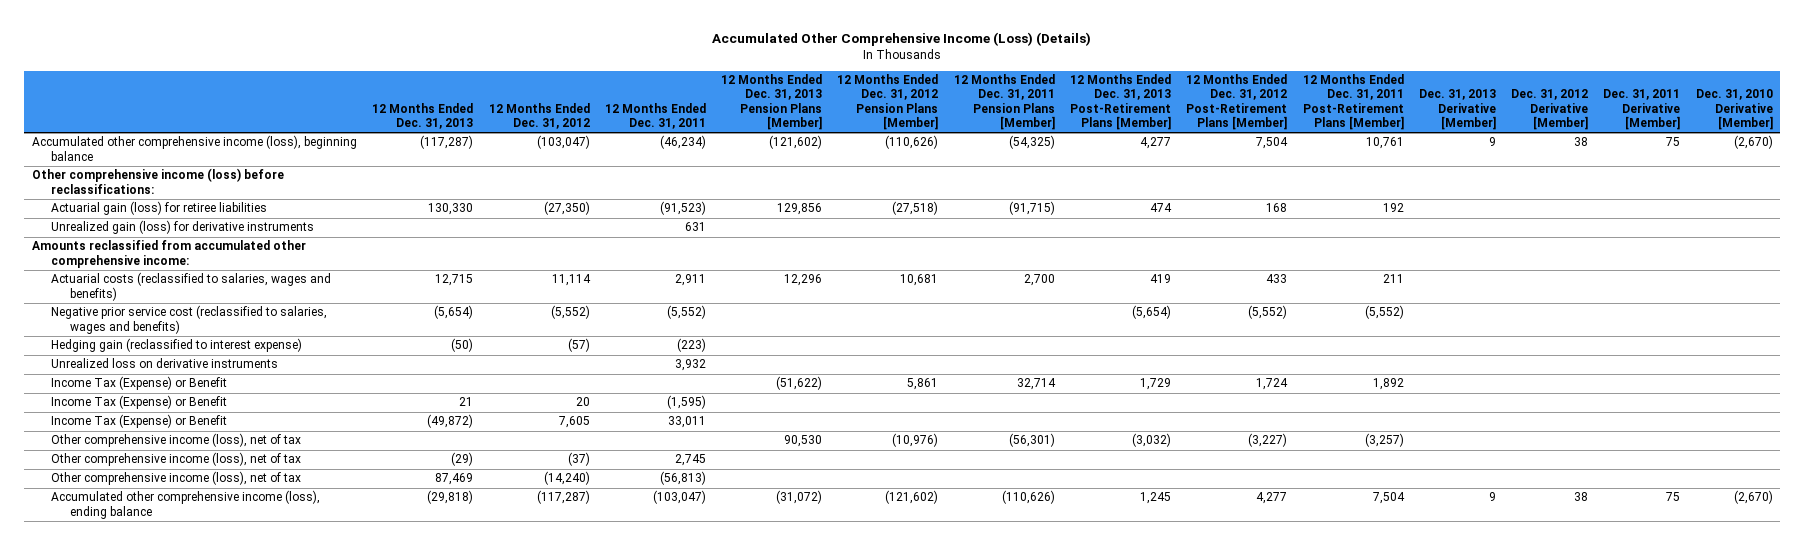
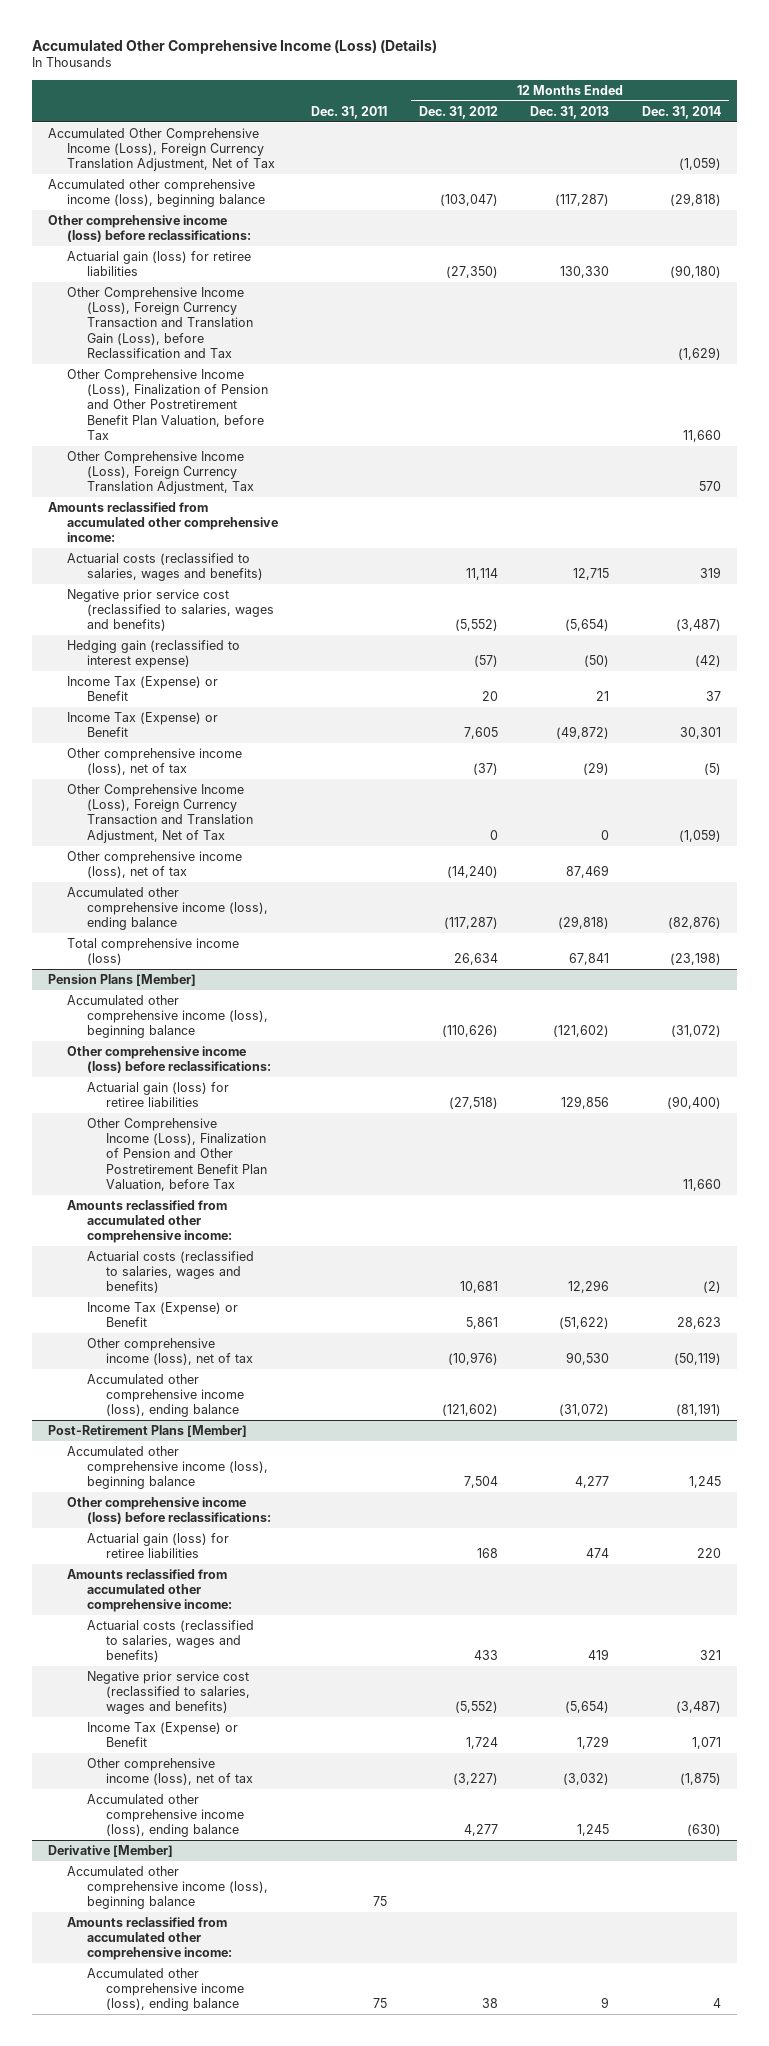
- | 12 Months Ended Dec. 31, 2013 | 12 Months Ended Dec. 31, 2012 | 12 Months Ended Dec. 31, 2011 | 12 Months Ended Dec. 31, 2013 Pension Plans [Member] | 12 Months Ended Dec. 31, 2012 Pension Plans [Member] | 12 Months Ended Dec. 31, 2011 Pension Plans [Member] | 12 Months Ended Dec. 31, 2013 Post-Retirement Plans [Member] | 12 Months Ended Dec. 31, 2012 Post-Retirement Plans [Member] | 12 Months Ended Dec. 31, 2011 Post-Retirement Plans [Member] | Dec. 31, 2013 Derivative [Member] | Dec. 31, 2012 Derivative [Member] | Dec. 31, 2011 Derivative [Member] | Dec. 31, 2010 Derivative [Member]
+ | Dec. 31, 2011 | 12 Months Ended Dec. 31, 2012 | 12 Months Ended Dec. 31, 2013 | 12 Months Ended Dec. 31, 2014
+ Accumulated Other Comprehensive Income (Loss), Foreign Currency Translation Adjustment, Net of Tax | | | | (1,059)
- Unrealized gain (loss) for derivative instruments | | | 631 | | | | | | | | | |
+ Other Comprehensive Income (Loss), Foreign Currency Transaction and Translation Gain (Loss), before Reclassification and Tax | | | | (1,629)
+ Other Comprehensive Income (Loss), Finalization of Pension and Other Postretirement Benefit Plan Valuation, before Tax | | | | 11,660
+ Other Comprehensive Income (Loss), Foreign Currency Translation Adjustment, Tax | | | | 570
- Unrealized loss on derivative instruments | | | 3,932 | | | | | | | | | |
- Income Tax (Expense) or Benefit | | | | (51,622) | 5,861 | 32,714 | 1,729 | 1,724 | 1,892 | | | |
- Other comprehensive income (loss), net of tax | | | | 90,530 | (10,976) | (56,301) | (3,032) | (3,227) | (3,257) | | | |
+ Other Comprehensive Income (Loss), Foreign Currency Transaction and Translation Adjustment, Net of Tax | | 0 | 0 | (1,059)
+ Total comprehensive income (loss) | | 26,634 | 67,841 | (23,198)
+ Pension Plans [Member]
+ Accumulated other comprehensive income (loss), beginning balance | | (110,626) | (121,602) | (31,072)
+ Other comprehensive income (loss) before reclassifications:
+ Actuarial gain (loss) for retiree liabilities | | (27,518) | 129,856 | (90,400)
+ Other Comprehensive Income (Loss), Finalization of Pension and Other Postretirement Benefit Plan Valuation, before Tax | | | | 11,660
+ Amounts reclassified from accumulated other comprehensive income:
+ Actuarial costs (reclassified to salaries, wages and benefits) | | 10,681 | 12,296 | (2)
+ Income Tax (Expense) or Benefit | | 5,861 | (51,622) | 28,623
+ Other comprehensive income (loss), net of tax | | (10,976) | 90,530 | (50,119)
+ Accumulated other comprehensive income (loss), ending balance | | (121,602) | (31,072) | (81,191)
+ Post-Retirement Plans [Member]
+ Accumulated other comprehensive income (loss), beginning balance | | 7,504 | 4,277 | 1,245
+ Other comprehensive income (loss) before reclassifications:
+ Actuarial gain (loss) for retiree liabilities | | 168 | 474 | 220
+ Amounts reclassified from accumulated other comprehensive income:
+ Actuarial costs (reclassified to salaries, wages and benefits) | | 433 | 419 | 321
+ Negative prior service cost (reclassified to salaries, wages and benefits) | | (5,552) | (5,654) | (3,487)
+ Income Tax (Expense) or Benefit | | 1,724 | 1,729 | 1,071
+ Other comprehensive income (loss), net of tax | | (3,227) | (3,032) | (1,875)
+ Accumulated other comprehensive income (loss), ending balance | | 4,277 | 1,245 | (630)
+ Derivative [Member]
+ Accumulated other comprehensive income (loss), beginning balance | 75 | | |
+ Amounts reclassified from accumulated other comprehensive income:
+ Accumulated other comprehensive income (loss), ending balance | 75 | 38 | 9 | 4

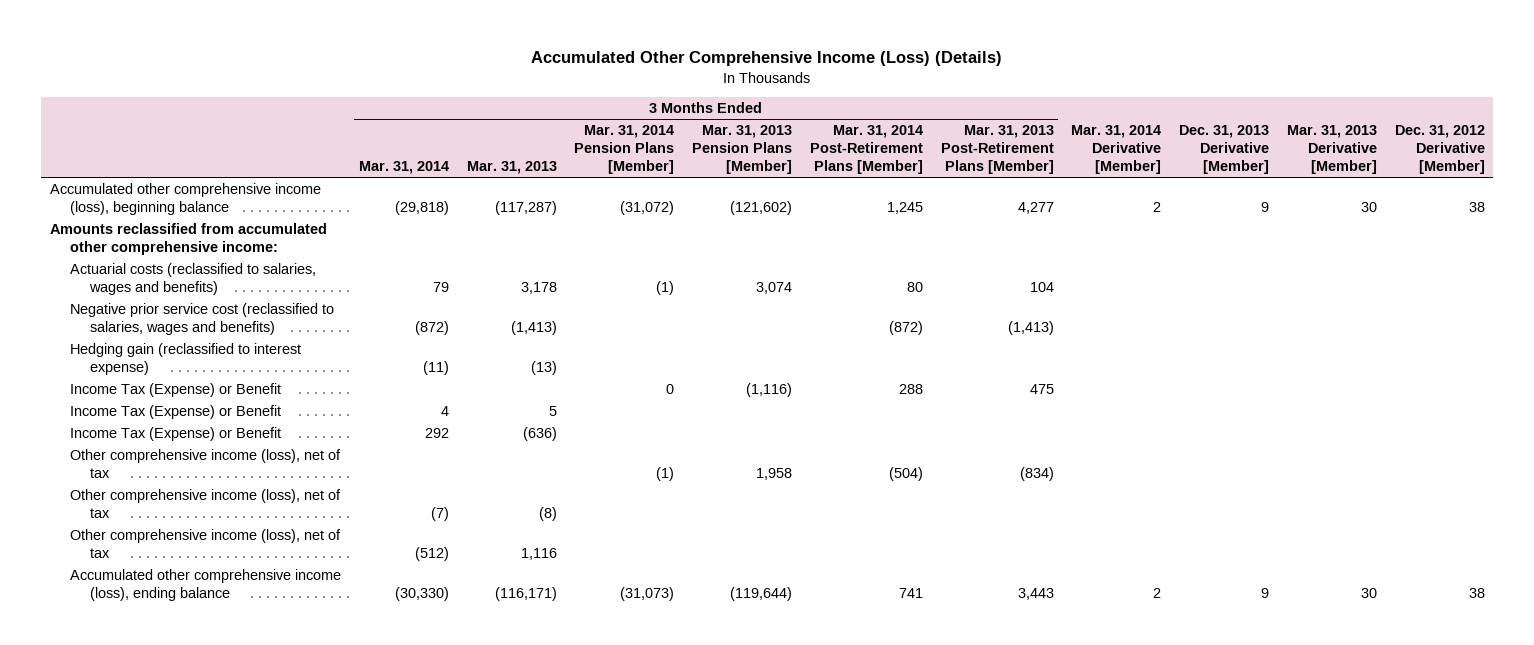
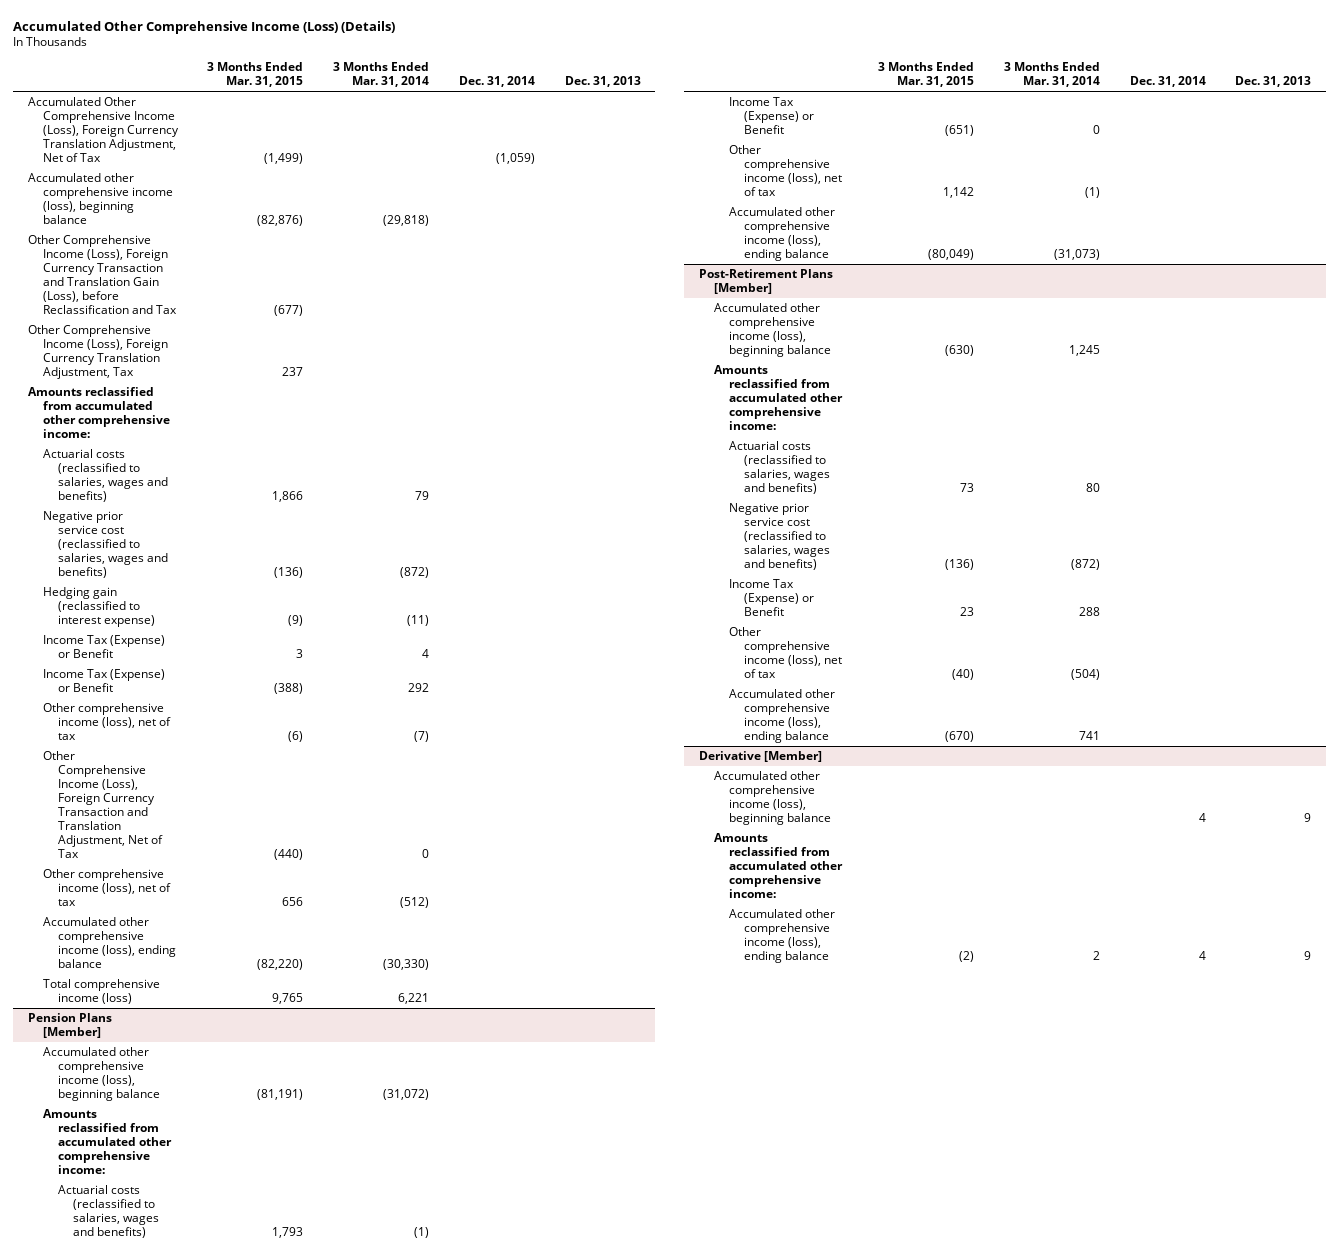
- | 3 Months Ended Mar. 31, 2014 | 3 Months Ended Mar. 31, 2013 | 3 Months Ended Mar. 31, 2014 Pension Plans [Member] | 3 Months Ended Mar. 31, 2013 Pension Plans [Member] | 3 Months Ended Mar. 31, 2014 Post-Retirement Plans [Member] | 3 Months Ended Mar. 31, 2013 Post-Retirement Plans [Member] | Mar. 31, 2014 Derivative [Member] | Dec. 31, 2013 Derivative [Member] | Mar. 31, 2013 Derivative [Member] | Dec. 31, 2012 Derivative [Member]
+ | 3 Months Ended Mar. 31, 2015 | 3 Months Ended Mar. 31, 2014 | Dec. 31, 2014 | Dec. 31, 2013
+ Accumulated Other Comprehensive Income (Loss), Foreign Currency Translation Adjustment, Net of Tax | (1,499) | | (1,059) |
+ Other Comprehensive Income (Loss), Foreign Currency Transaction and Translation Gain (Loss), before Reclassification and Tax | (677) | | |
+ Other Comprehensive Income (Loss), Foreign Currency Translation Adjustment, Tax | 237 | | |
- Income Tax (Expense) or Benefit | | | 0 | (1,116) | 288 | 475 | | | |
- Other comprehensive income (loss), net of tax | | | (1) | 1,958 | (504) | (834) | | | |
+ Other Comprehensive Income (Loss), Foreign Currency Transaction and Translation Adjustment, Net of Tax | (440) | 0 | |
+ Total comprehensive income (loss) | 9,765 | 6,221 | |
+ Pension Plans [Member]
+ Accumulated other comprehensive income (loss), beginning balance | (81,191) | (31,072) | |
+ Amounts reclassified from accumulated other comprehensive income:
+ Actuarial costs (reclassified to salaries, wages and benefits) | 1,793 | (1) | |
+ Income Tax (Expense) or Benefit | (651) | 0 | |
+ Other comprehensive income (loss), net of tax | 1,142 | (1) | |
+ Accumulated other comprehensive income (loss), ending balance | (80,049) | (31,073) | |
+ Post-Retirement Plans [Member]
+ Accumulated other comprehensive income (loss), beginning balance | (630) | 1,245 | |
+ Amounts reclassified from accumulated other comprehensive income:
+ Actuarial costs (reclassified to salaries, wages and benefits) | 73 | 80 | |
+ Negative prior service cost (reclassified to salaries, wages and benefits) | (136) | (872) | |
+ Income Tax (Expense) or Benefit | 23 | 288 | |
+ Other comprehensive income (loss), net of tax | (40) | (504) | |
+ Accumulated other comprehensive income (loss), ending balance | (670) | 741 | |
+ Derivative [Member]
+ Accumulated other comprehensive income (loss), beginning balance | | | 4 | 9
+ Amounts reclassified from accumulated other comprehensive income:
+ Accumulated other comprehensive income (loss), ending balance | (2) | 2 | 4 | 9

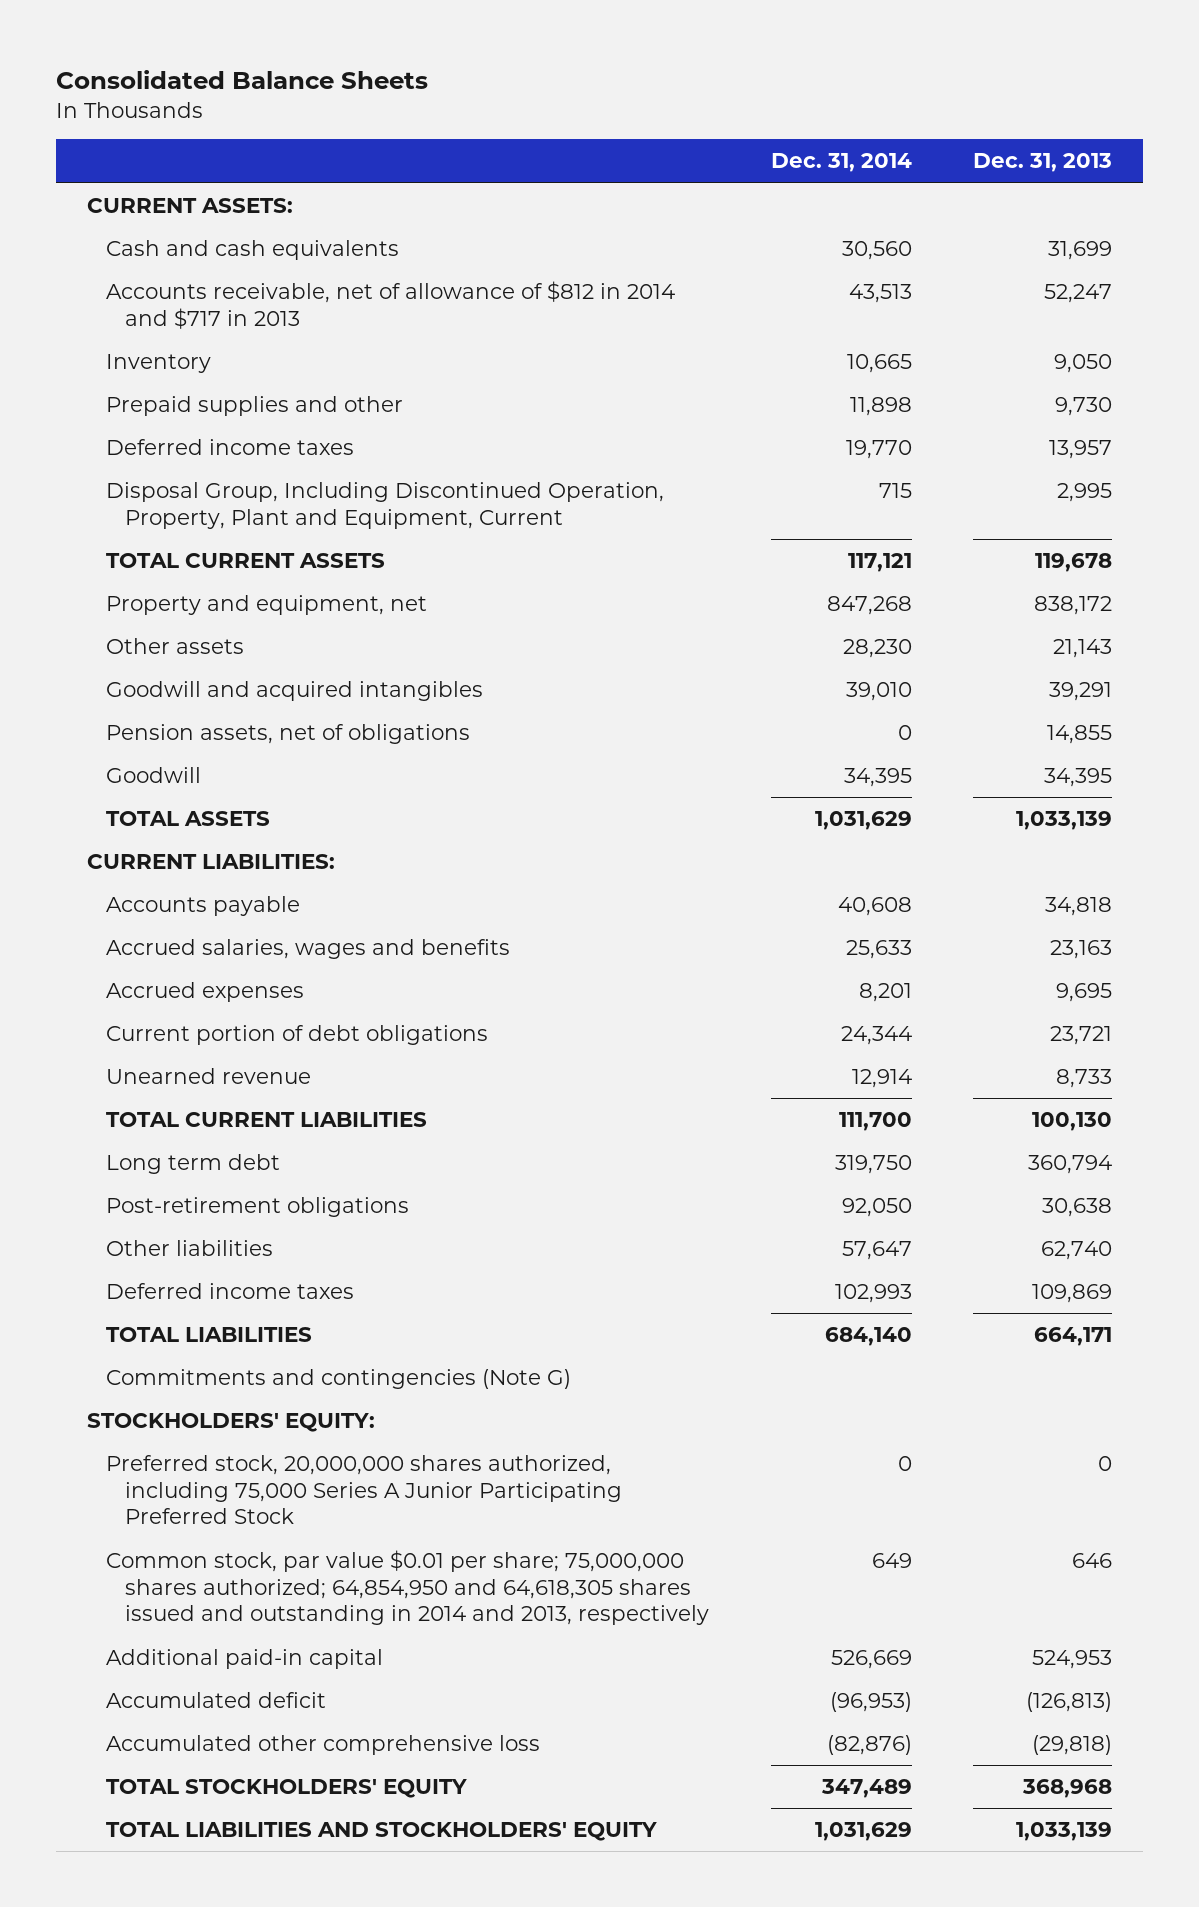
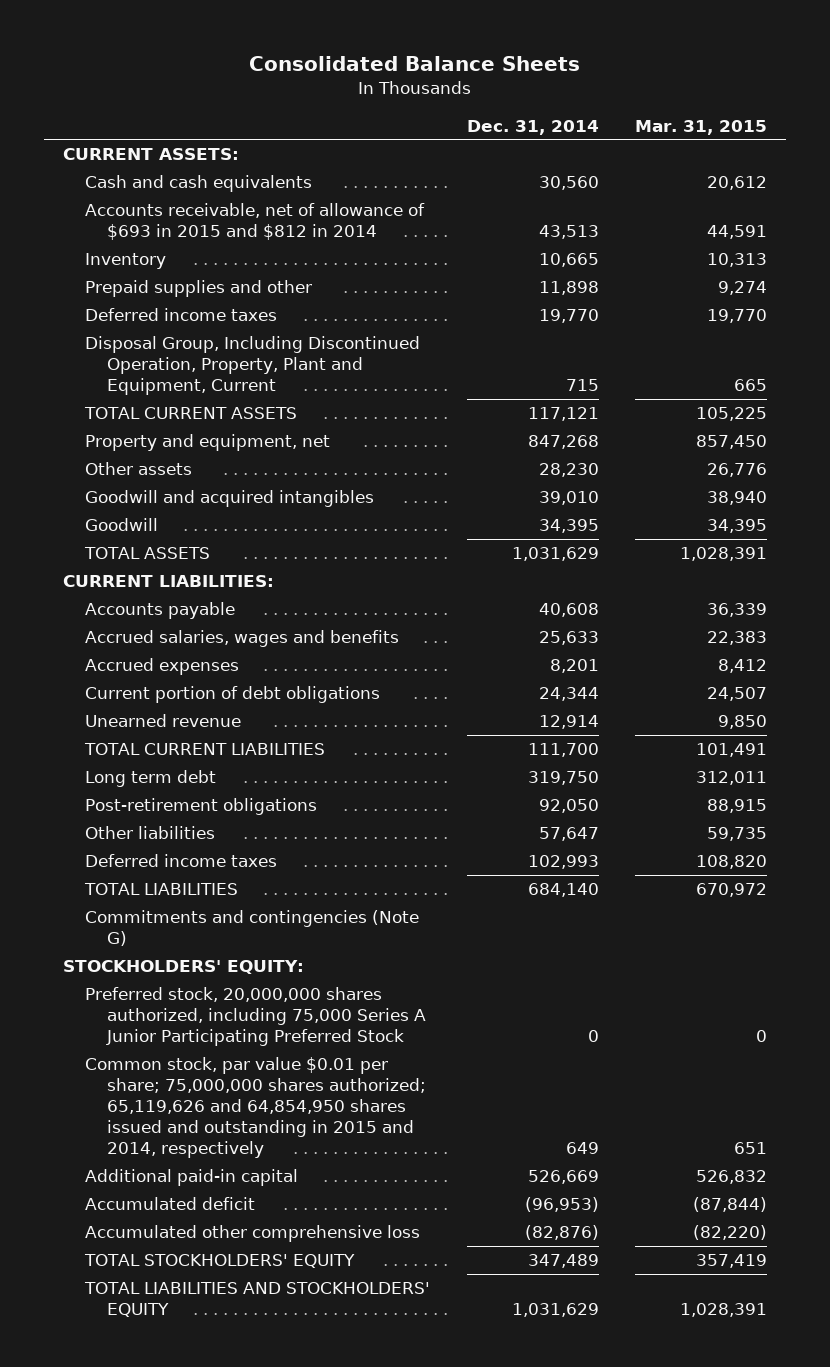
- | Dec. 31, 2014 | Dec. 31, 2013
+ | Dec. 31, 2014 | Mar. 31, 2015
- Accounts receivable, net of allowance of $812 in 2014 and $717 in 2013 | 43,513 | 52,247
+ Accounts receivable, net of allowance of $693 in 2015 and $812 in 2014 | 43,513 | 44,591
- Pension assets, net of obligations | 0 | 14,855
- Common stock, par value $0.01 per share; 75,000,000 shares authorized; 64,854,950 and 64,618,305 shares issued and outstanding in 2014 and 2013, respectively | 649 | 646
+ Common stock, par value $0.01 per share; 75,000,000 shares authorized; 65,119,626 and 64,854,950 shares issued and outstanding in 2015 and 2014, respectively | 649 | 651

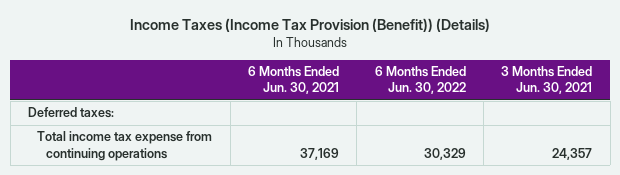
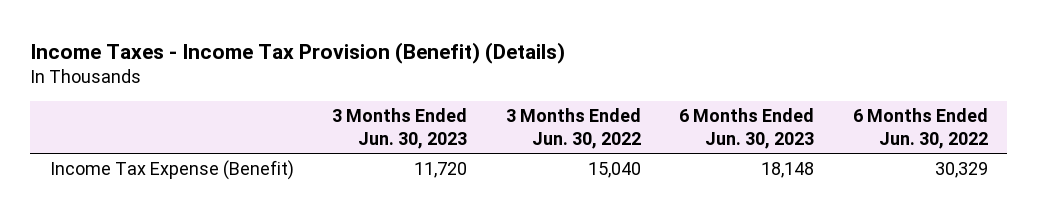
- Income Taxes (Income Tax Provision (Benefit)) (Details)
+ Income Taxes - Income Tax Provision (Benefit) (Details)
- | 6 Months Ended Jun. 30, 2021 | 6 Months Ended Jun. 30, 2022 | 3 Months Ended Jun. 30, 2021
+ | 3 Months Ended Jun. 30, 2023 | 3 Months Ended Jun. 30, 2022 | 6 Months Ended Jun. 30, 2023 | 6 Months Ended Jun. 30, 2022
- Deferred taxes:
- Total income tax expense from continuing operations | 37,169 | 30,329 | 24,357
+ Income Tax Expense (Benefit) | 11,720 | 15,040 | 18,148 | 30,329

